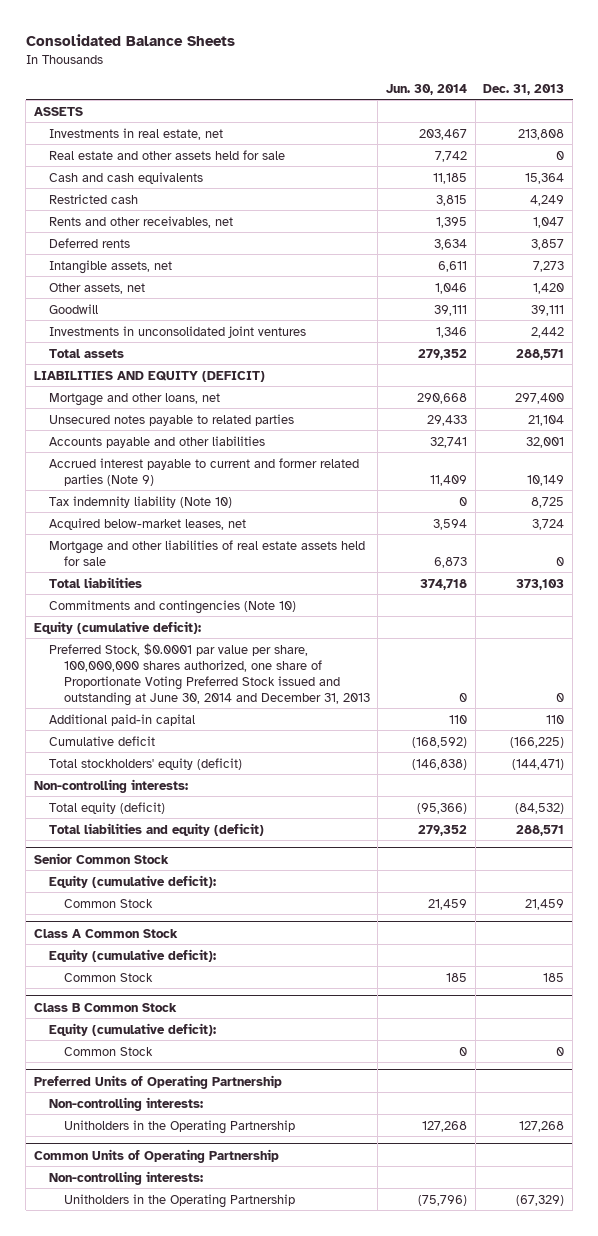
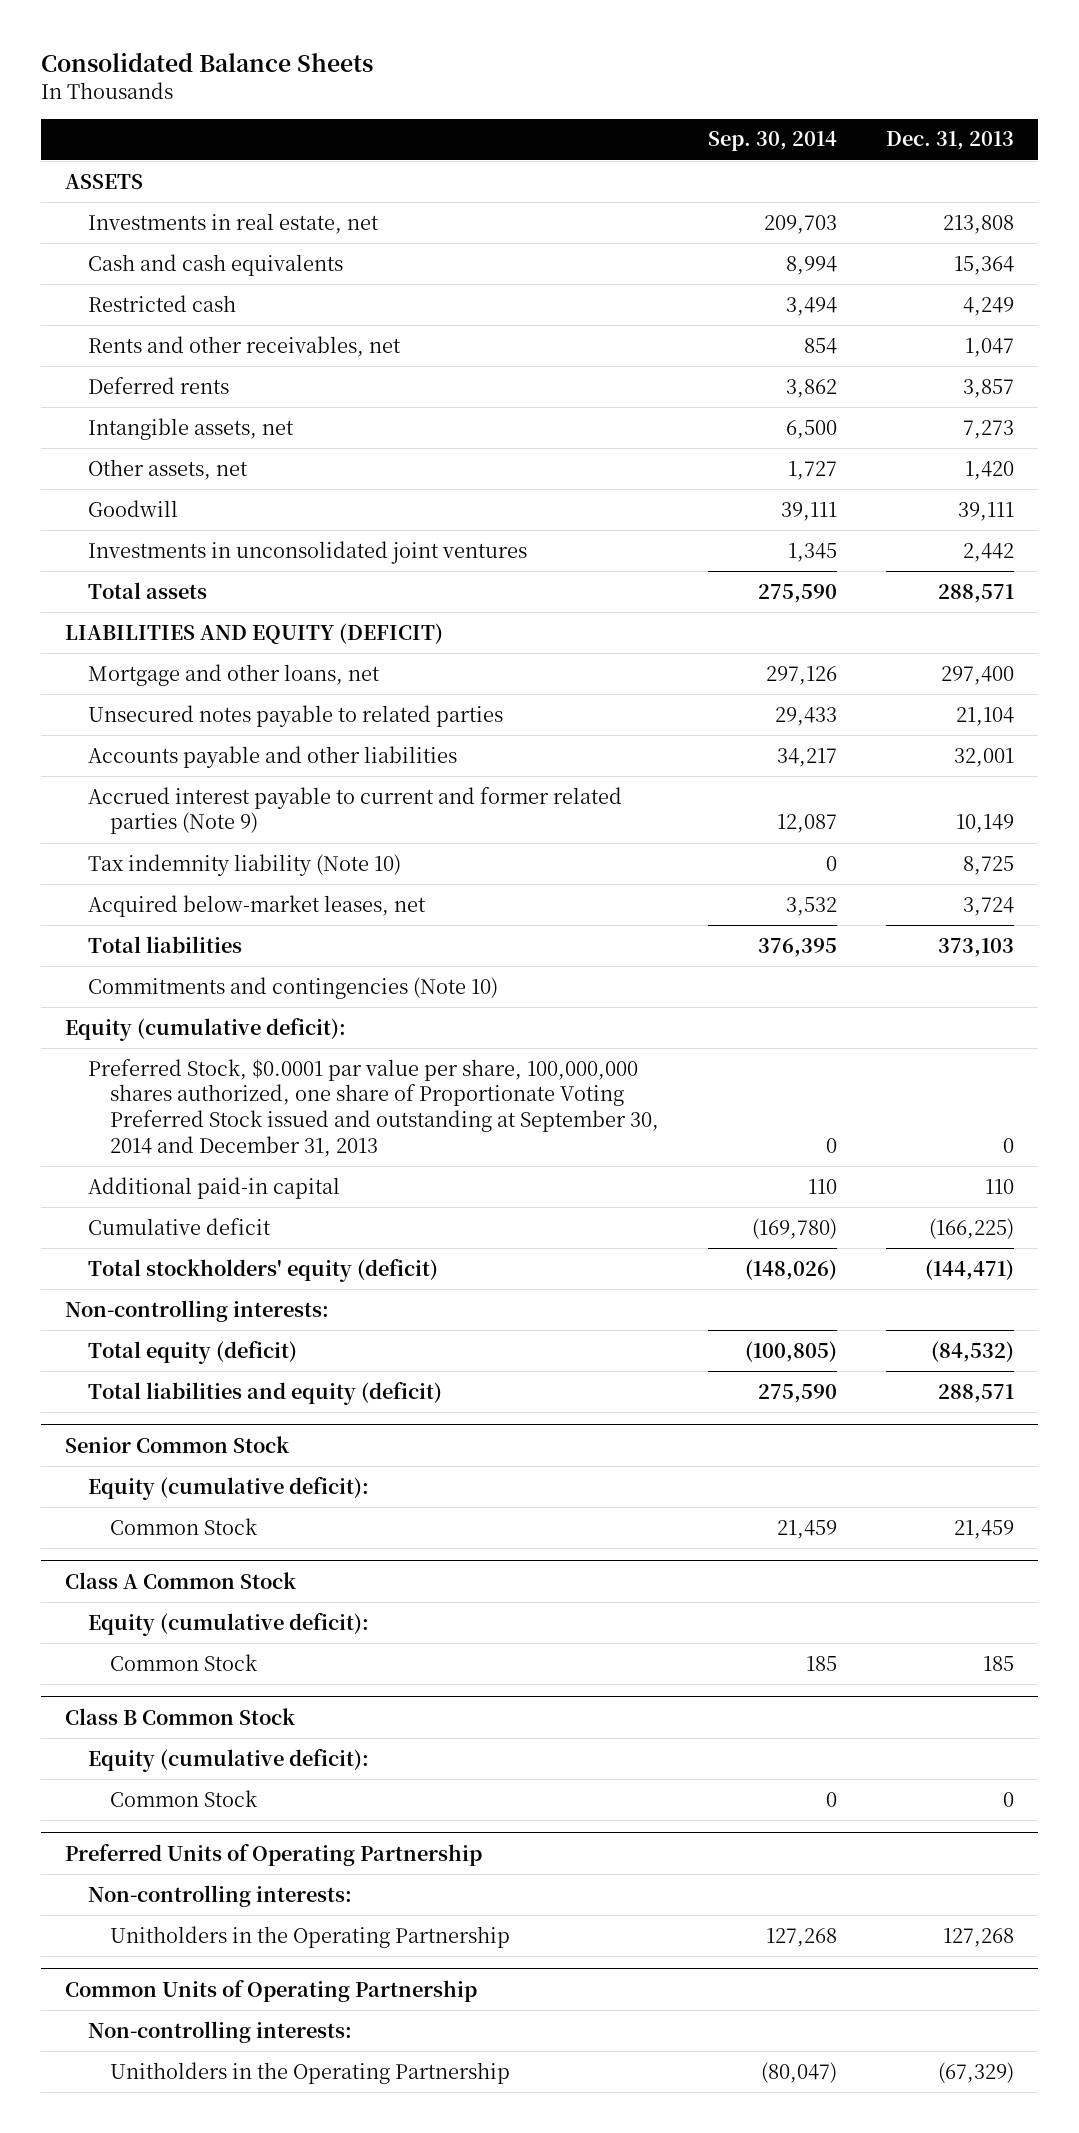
- | Jun. 30, 2014 | Dec. 31, 2013
+ | Sep. 30, 2014 | Dec. 31, 2013
- Real estate and other assets held for sale | 7,742 | 0
- Mortgage and other liabilities of real estate assets held for sale | 6,873 | 0
- Preferred Stock, $0.0001 par value per share, 100,000,000 shares authorized, one share of Proportionate Voting Preferred Stock issued and outstanding at June 30, 2014 and December 31, 2013 | 0 | 0
+ Preferred Stock, $0.0001 par value per share, 100,000,000 shares authorized, one share of Proportionate Voting Preferred Stock issued and outstanding at September 30, 2014 and December 31, 2013 | 0 | 0

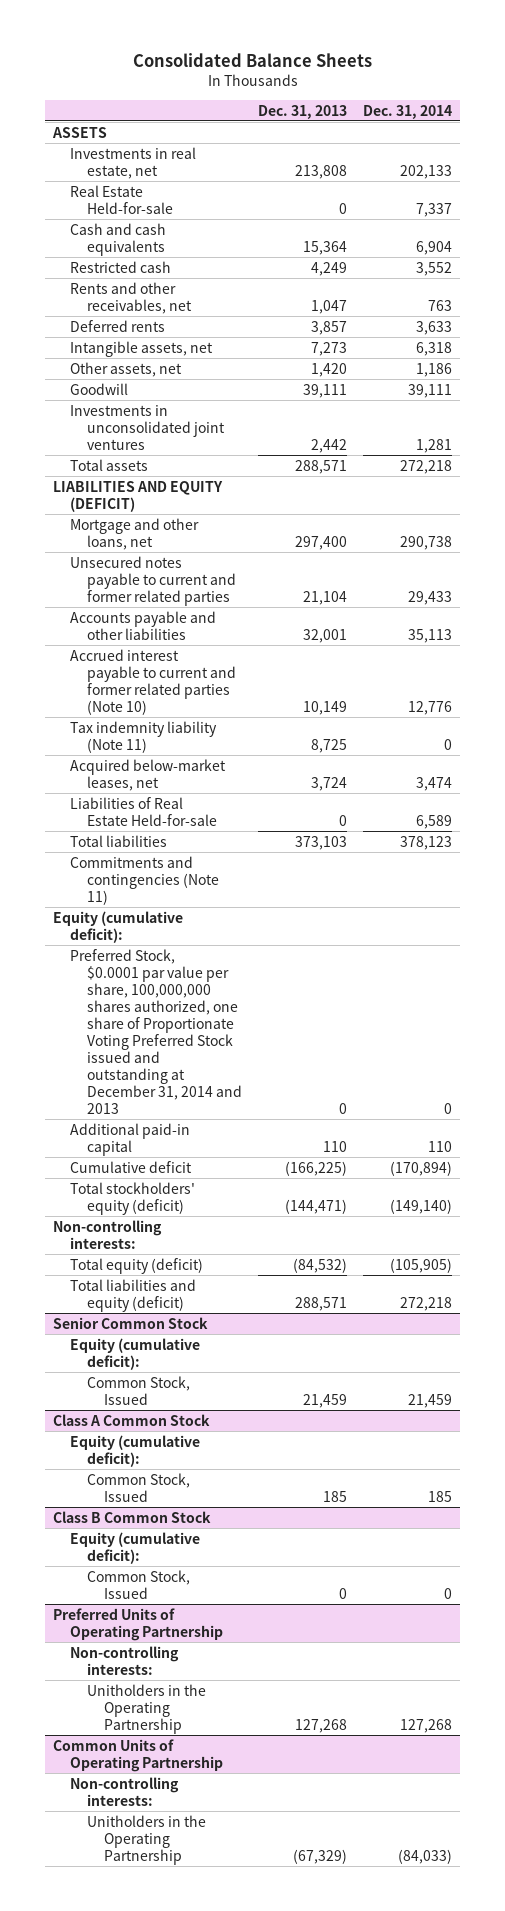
- | Sep. 30, 2014 | Dec. 31, 2013
+ | Dec. 31, 2013 | Dec. 31, 2014
+ Real Estate Held-for-sale | 0 | 7,337
- Unsecured notes payable to related parties | 29,433 | 21,104
+ Unsecured notes payable to current and former related parties | 21,104 | 29,433
- Accrued interest payable to current and former related parties (Note 9) | 12,087 | 10,149
- Tax indemnity liability (Note 10) | 0 | 8,725
+ Accrued interest payable to current and former related parties (Note 10) | 10,149 | 12,776
+ Tax indemnity liability (Note 11) | 8,725 | 0
+ Liabilities of Real Estate Held-for-sale | 0 | 6,589
- Commitments and contingencies (Note 10)
+ Commitments and contingencies (Note 11)
- Preferred Stock, $0.0001 par value per share, 100,000,000 shares authorized, one share of Proportionate Voting Preferred Stock issued and outstanding at September 30, 2014 and December 31, 2013 | 0 | 0
+ Preferred Stock, $0.0001 par value per share, 100,000,000 shares authorized, one share of Proportionate Voting Preferred Stock issued and outstanding at December 31, 2014 and 2013 | 0 | 0
@ Senior Common Stock
- Common Stock | 21,459 | 21,459
+ Common Stock, Issued | 21,459 | 21,459
@ Class A Common Stock
- Common Stock | 185 | 185
+ Common Stock, Issued | 185 | 185
@ Class B Common Stock
- Common Stock | 0 | 0
+ Common Stock, Issued | 0 | 0

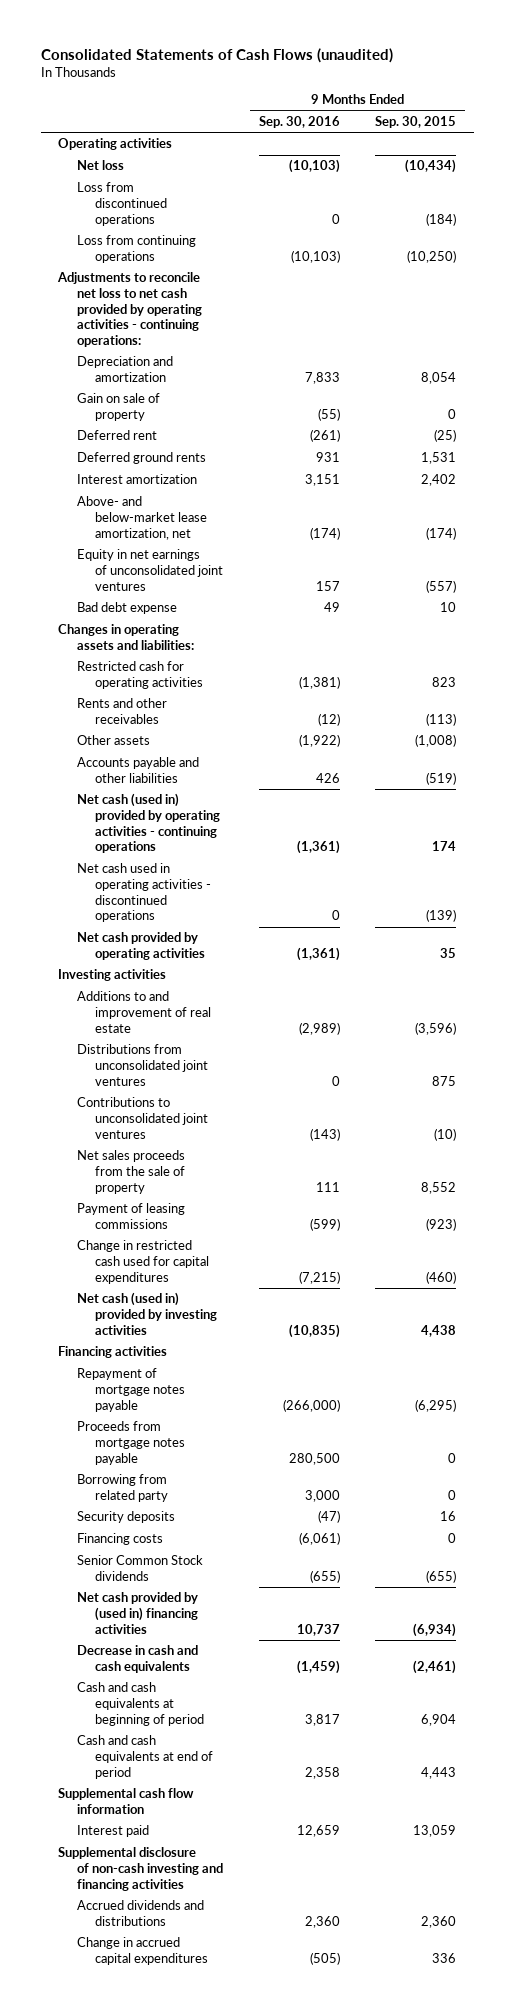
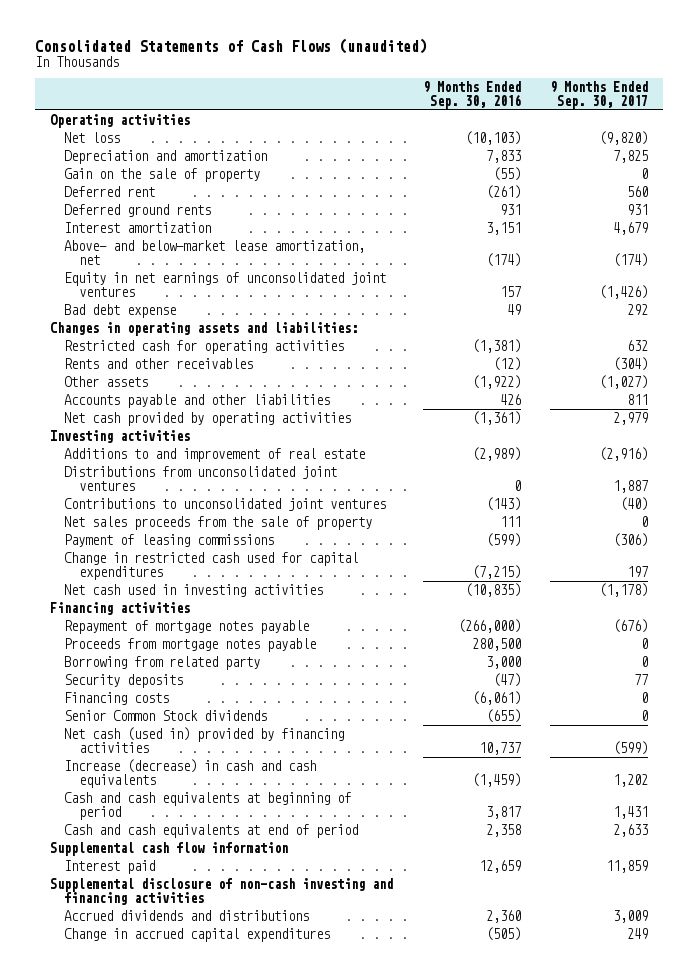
- | 9 Months Ended Sep. 30, 2016 | 9 Months Ended Sep. 30, 2015
+ | 9 Months Ended Sep. 30, 2016 | 9 Months Ended Sep. 30, 2017
- Loss from discontinued operations | 0 | (184)
- Loss from continuing operations | (10,103) | (10,250)
- Adjustments to reconcile net loss to net cash provided by operating activities - continuing operations:
- Gain on sale of property | (55) | 0
+ Gain on the sale of property | (55) | 0
- Net cash (used in) provided by operating activities - continuing operations | (1,361) | 174
- Net cash used in operating activities - discontinued operations | 0 | (139)
- Net cash (used in) provided by investing activities | (10,835) | 4,438
+ Net cash used in investing activities | (10,835) | (1,178)
- Net cash provided by (used in) financing activities | 10,737 | (6,934)
- Decrease in cash and cash equivalents | (1,459) | (2,461)
+ Net cash (used in) provided by financing activities | 10,737 | (599)
+ Increase (decrease) in cash and cash equivalents | (1,459) | 1,202

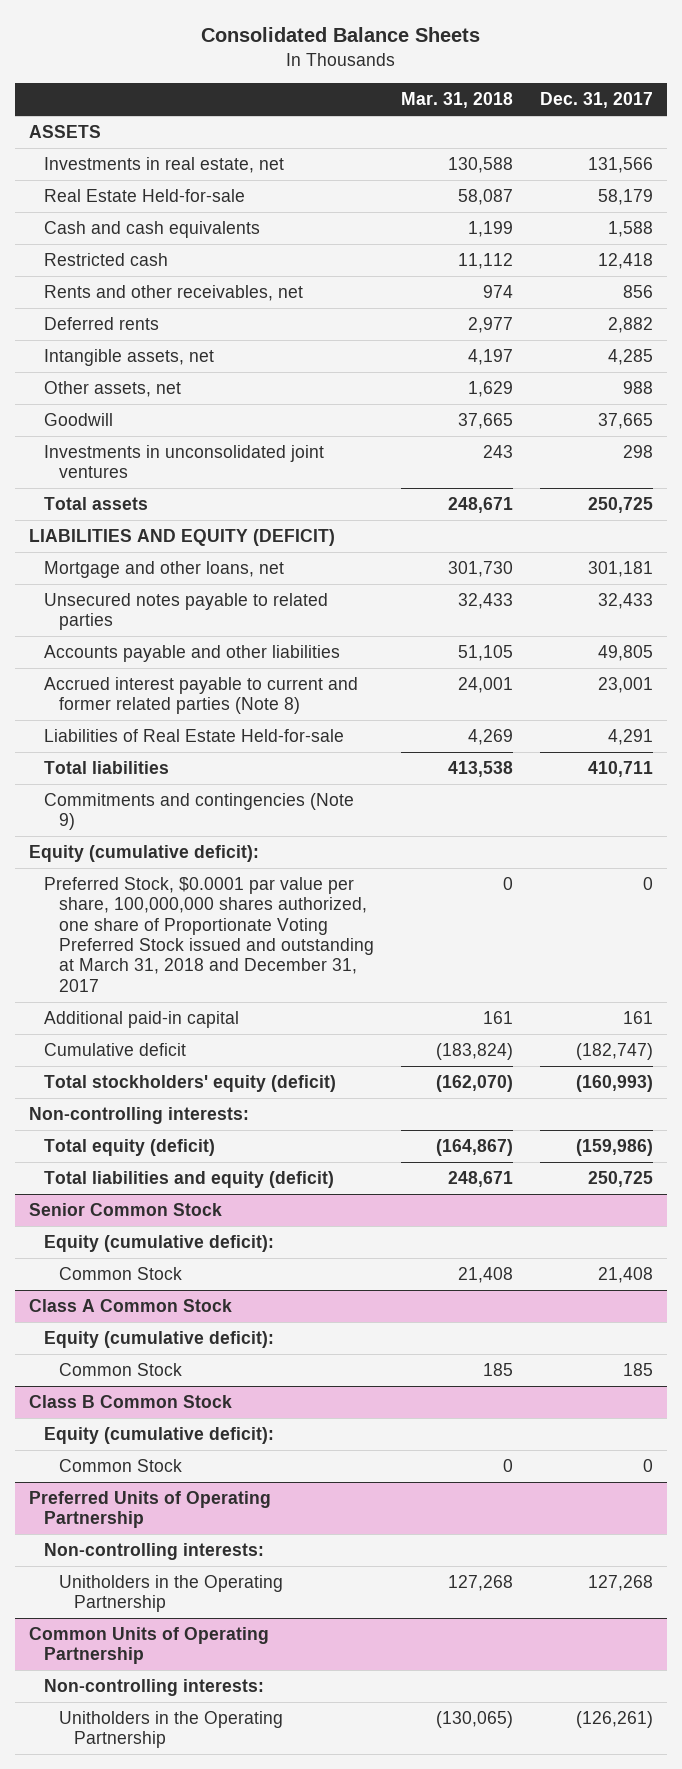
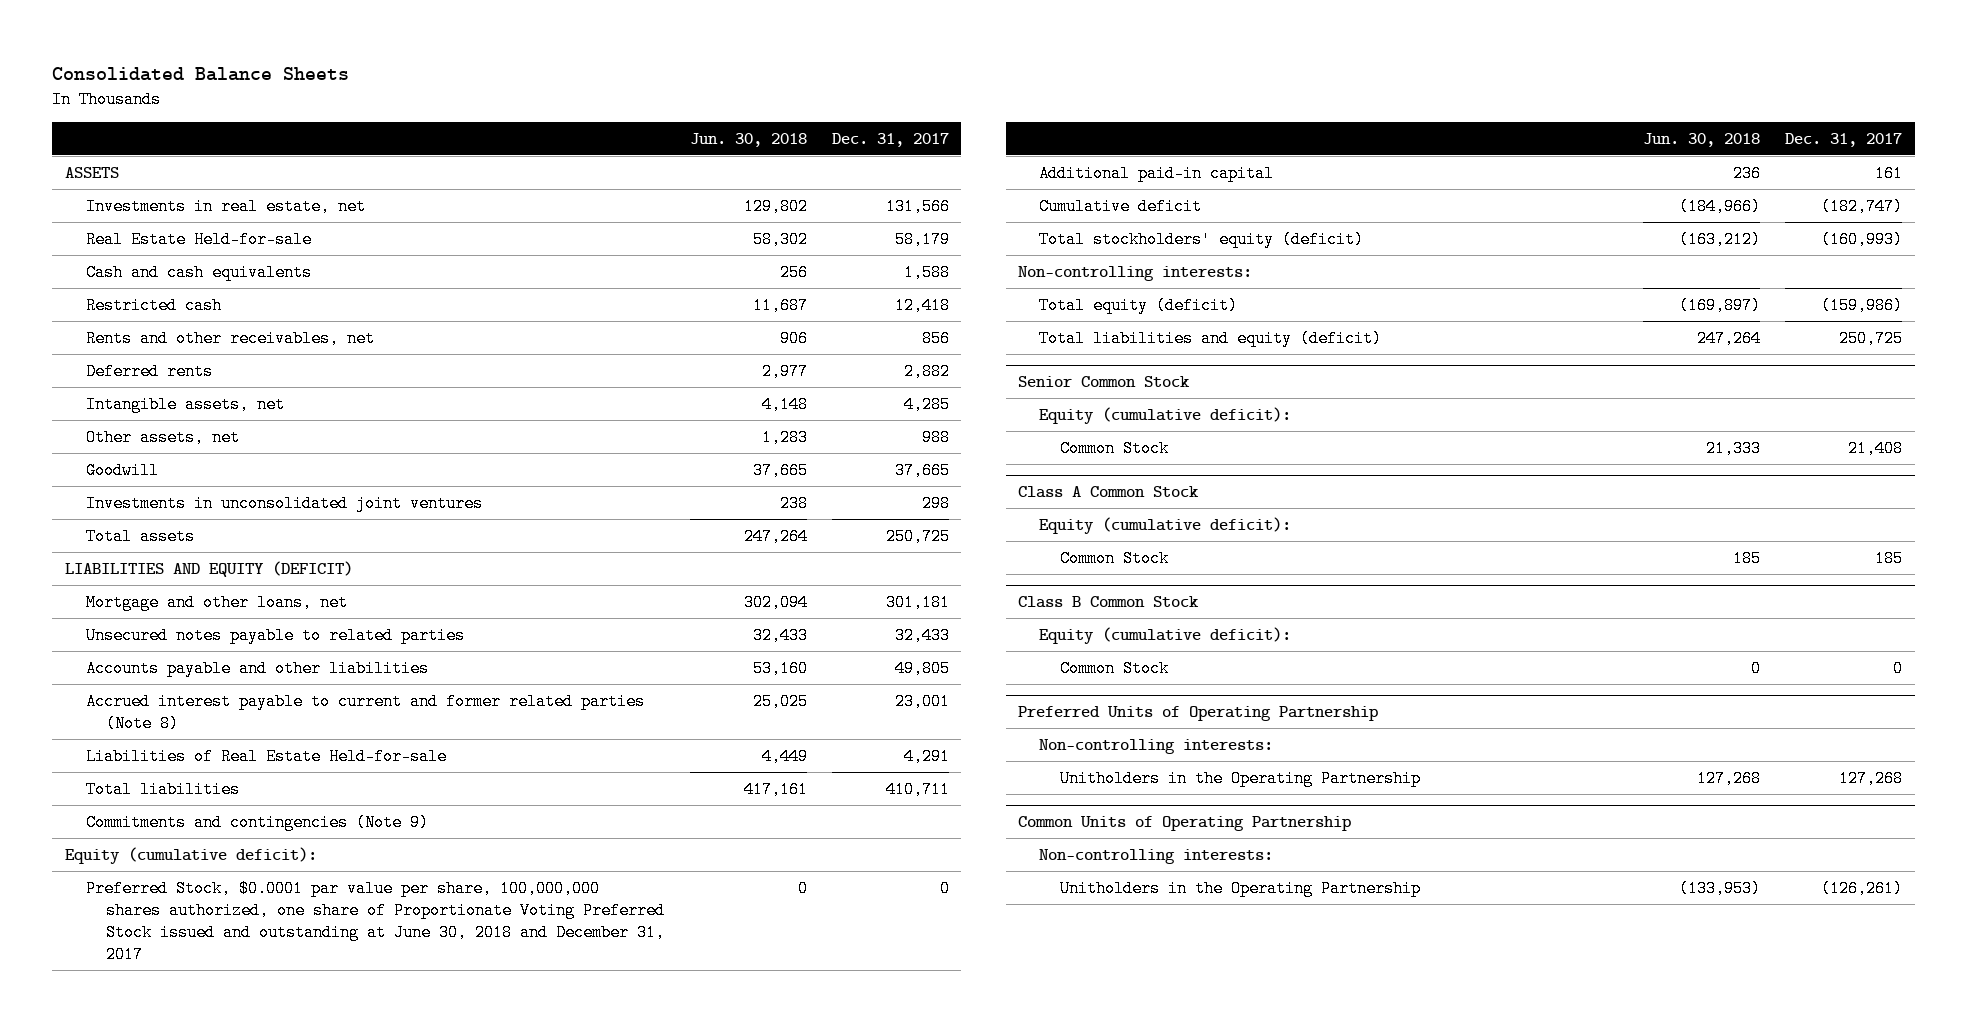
- | Mar. 31, 2018 | Dec. 31, 2017
+ | Jun. 30, 2018 | Dec. 31, 2017
- Preferred Stock, $0.0001 par value per share, 100,000,000 shares authorized, one share of Proportionate Voting Preferred Stock issued and outstanding at March 31, 2018 and December 31, 2017 | 0 | 0
+ Preferred Stock, $0.0001 par value per share, 100,000,000 shares authorized, one share of Proportionate Voting Preferred Stock issued and outstanding at June 30, 2018 and December 31, 2017 | 0 | 0

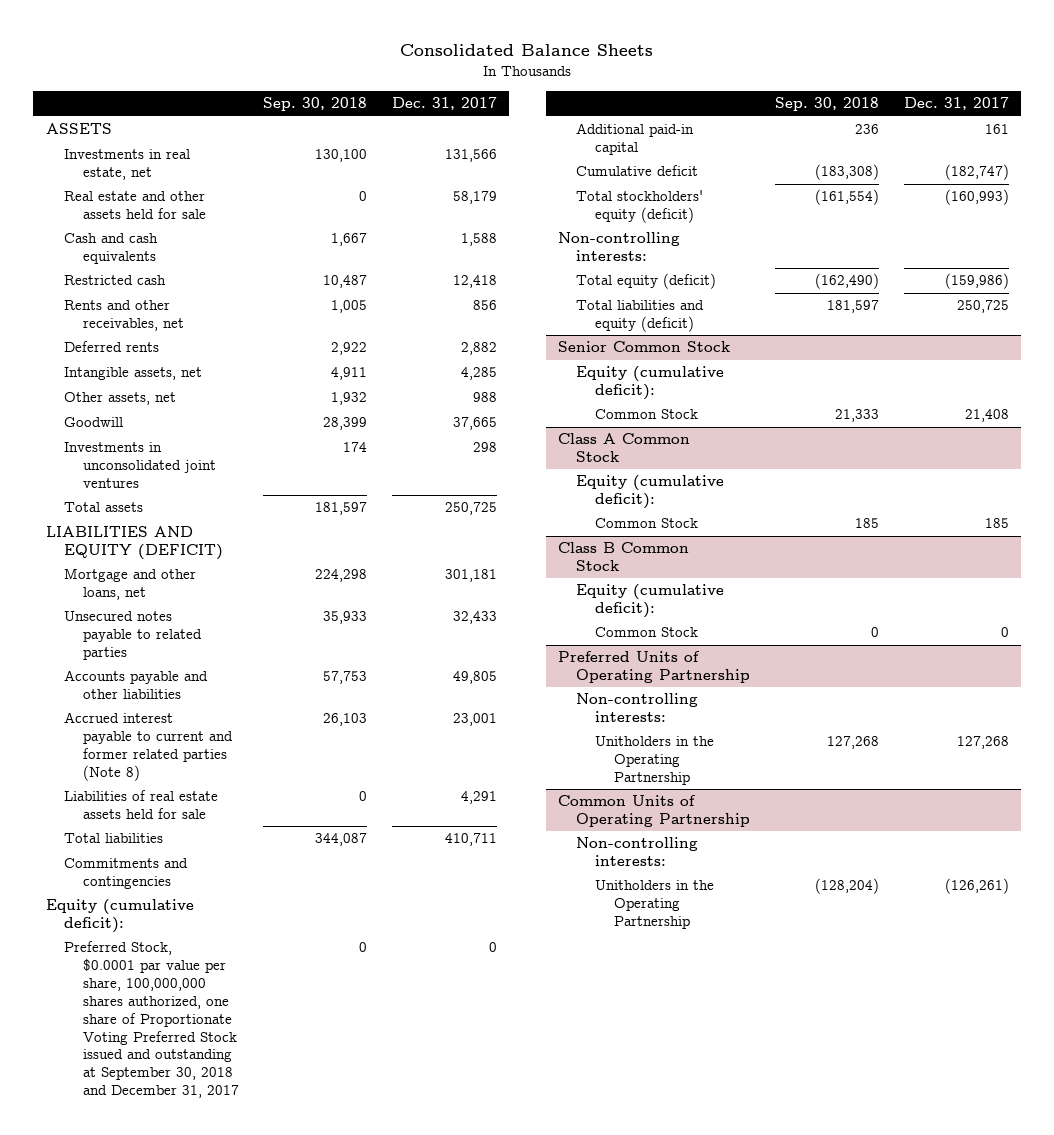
- | Jun. 30, 2018 | Dec. 31, 2017
+ | Sep. 30, 2018 | Dec. 31, 2017
- Real Estate Held-for-sale | 58,302 | 58,179
+ Real estate and other assets held for sale | 0 | 58,179
- Liabilities of Real Estate Held-for-sale | 4,449 | 4,291
+ Liabilities of real estate assets held for sale | 0 | 4,291
- Commitments and contingencies (Note 9)
+ Commitments and contingencies
- Preferred Stock, $0.0001 par value per share, 100,000,000 shares authorized, one share of Proportionate Voting Preferred Stock issued and outstanding at June 30, 2018 and December 31, 2017 | 0 | 0
+ Preferred Stock, $0.0001 par value per share, 100,000,000 shares authorized, one share of Proportionate Voting Preferred Stock issued and outstanding at September 30, 2018 and December 31, 2017 | 0 | 0

